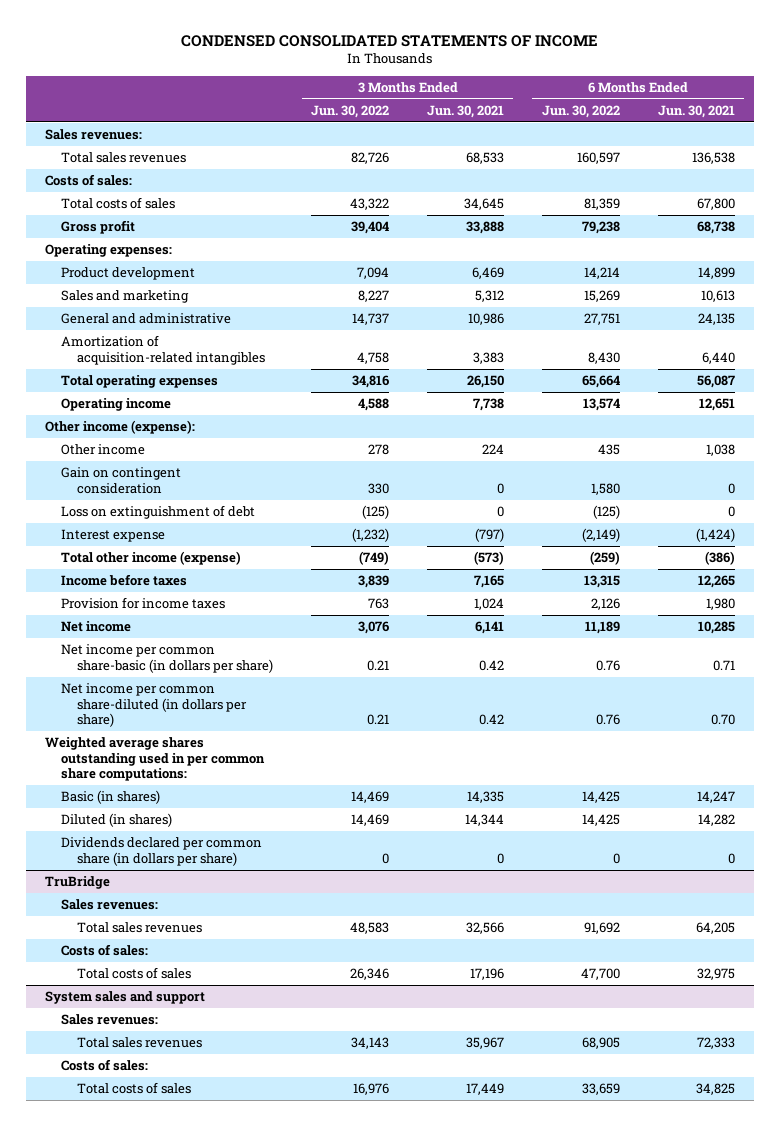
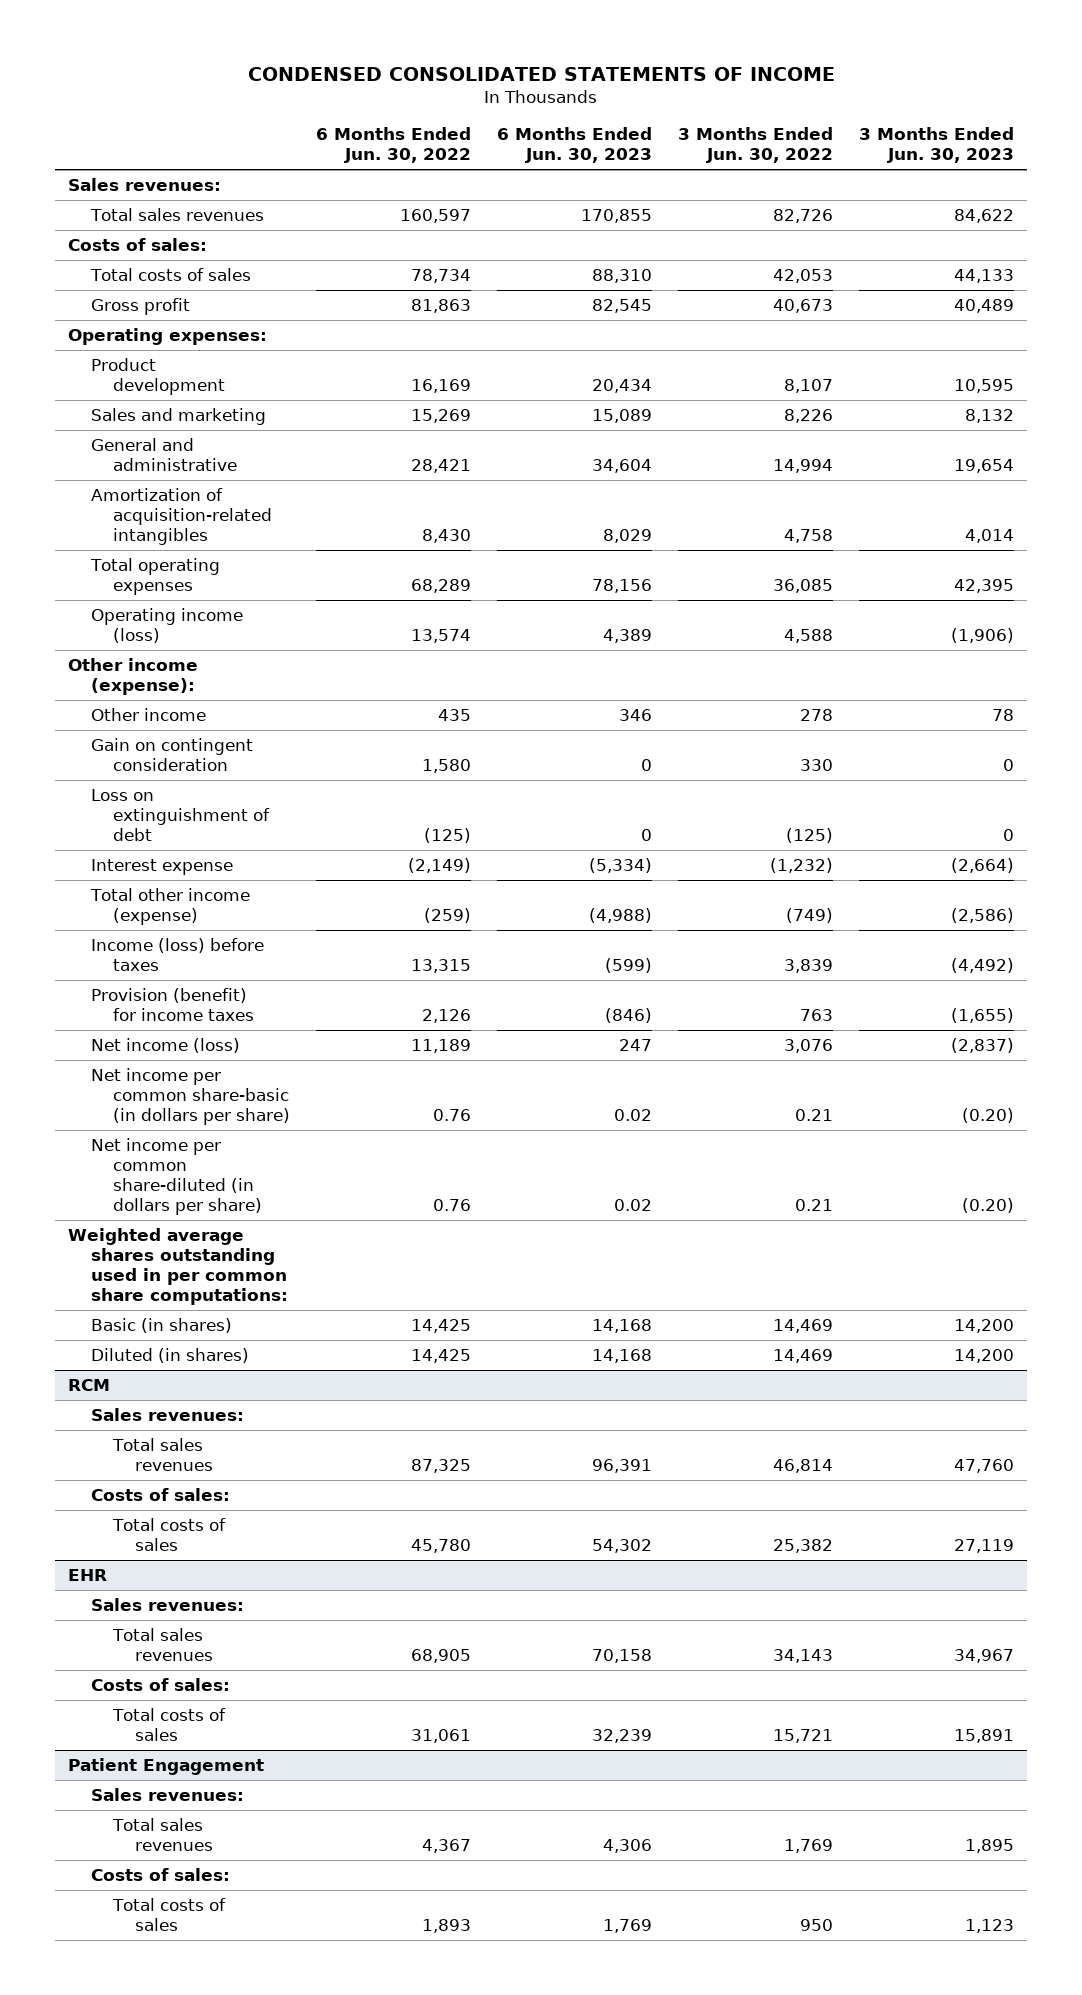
- | 3 Months Ended Jun. 30, 2022 | 3 Months Ended Jun. 30, 2021 | 6 Months Ended Jun. 30, 2022 | 6 Months Ended Jun. 30, 2021
+ | 6 Months Ended Jun. 30, 2022 | 6 Months Ended Jun. 30, 2023 | 3 Months Ended Jun. 30, 2022 | 3 Months Ended Jun. 30, 2023
- Total costs of sales | 43,322 | 34,645 | 81,359 | 67,800
- Gross profit | 39,404 | 33,888 | 79,238 | 68,738
+ Total costs of sales | 78,734 | 88,310 | 42,053 | 44,133
+ Gross profit | 81,863 | 82,545 | 40,673 | 40,489
- Product development | 7,094 | 6,469 | 14,214 | 14,899
- Sales and marketing | 8,227 | 5,312 | 15,269 | 10,613
- General and administrative | 14,737 | 10,986 | 27,751 | 24,135
+ Product development | 16,169 | 20,434 | 8,107 | 10,595
+ Sales and marketing | 15,269 | 15,089 | 8,226 | 8,132
+ General and administrative | 28,421 | 34,604 | 14,994 | 19,654
- Total operating expenses | 34,816 | 26,150 | 65,664 | 56,087
- Operating income | 4,588 | 7,738 | 13,574 | 12,651
+ Total operating expenses | 68,289 | 78,156 | 36,085 | 42,395
+ Operating income (loss) | 13,574 | 4,389 | 4,588 | (1,906)
- Income before taxes | 3,839 | 7,165 | 13,315 | 12,265
- Provision for income taxes | 763 | 1,024 | 2,126 | 1,980
- Net income | 3,076 | 6,141 | 11,189 | 10,285
+ Income (loss) before taxes | 13,315 | (599) | 3,839 | (4,492)
+ Provision (benefit) for income taxes | 2,126 | (846) | 763 | (1,655)
+ Net income (loss) | 11,189 | 247 | 3,076 | (2,837)
- Dividends declared per common share (in dollars per share) | 0 | 0 | 0 | 0
- TruBridge
+ RCM
- Total sales revenues | 48,583 | 32,566 | 91,692 | 64,205
+ Total sales revenues | 87,325 | 96,391 | 46,814 | 47,760
- Total costs of sales | 26,346 | 17,196 | 47,700 | 32,975
- System sales and support
+ Total costs of sales | 45,780 | 54,302 | 25,382 | 27,119
+ EHR
- Total costs of sales | 16,976 | 17,449 | 33,659 | 34,825
+ Total costs of sales | 31,061 | 32,239 | 15,721 | 15,891
+ Patient Engagement
+ Sales revenues:
+ Total sales revenues | 4,367 | 4,306 | 1,769 | 1,895
+ Costs of sales:
+ Total costs of sales | 1,893 | 1,769 | 950 | 1,123

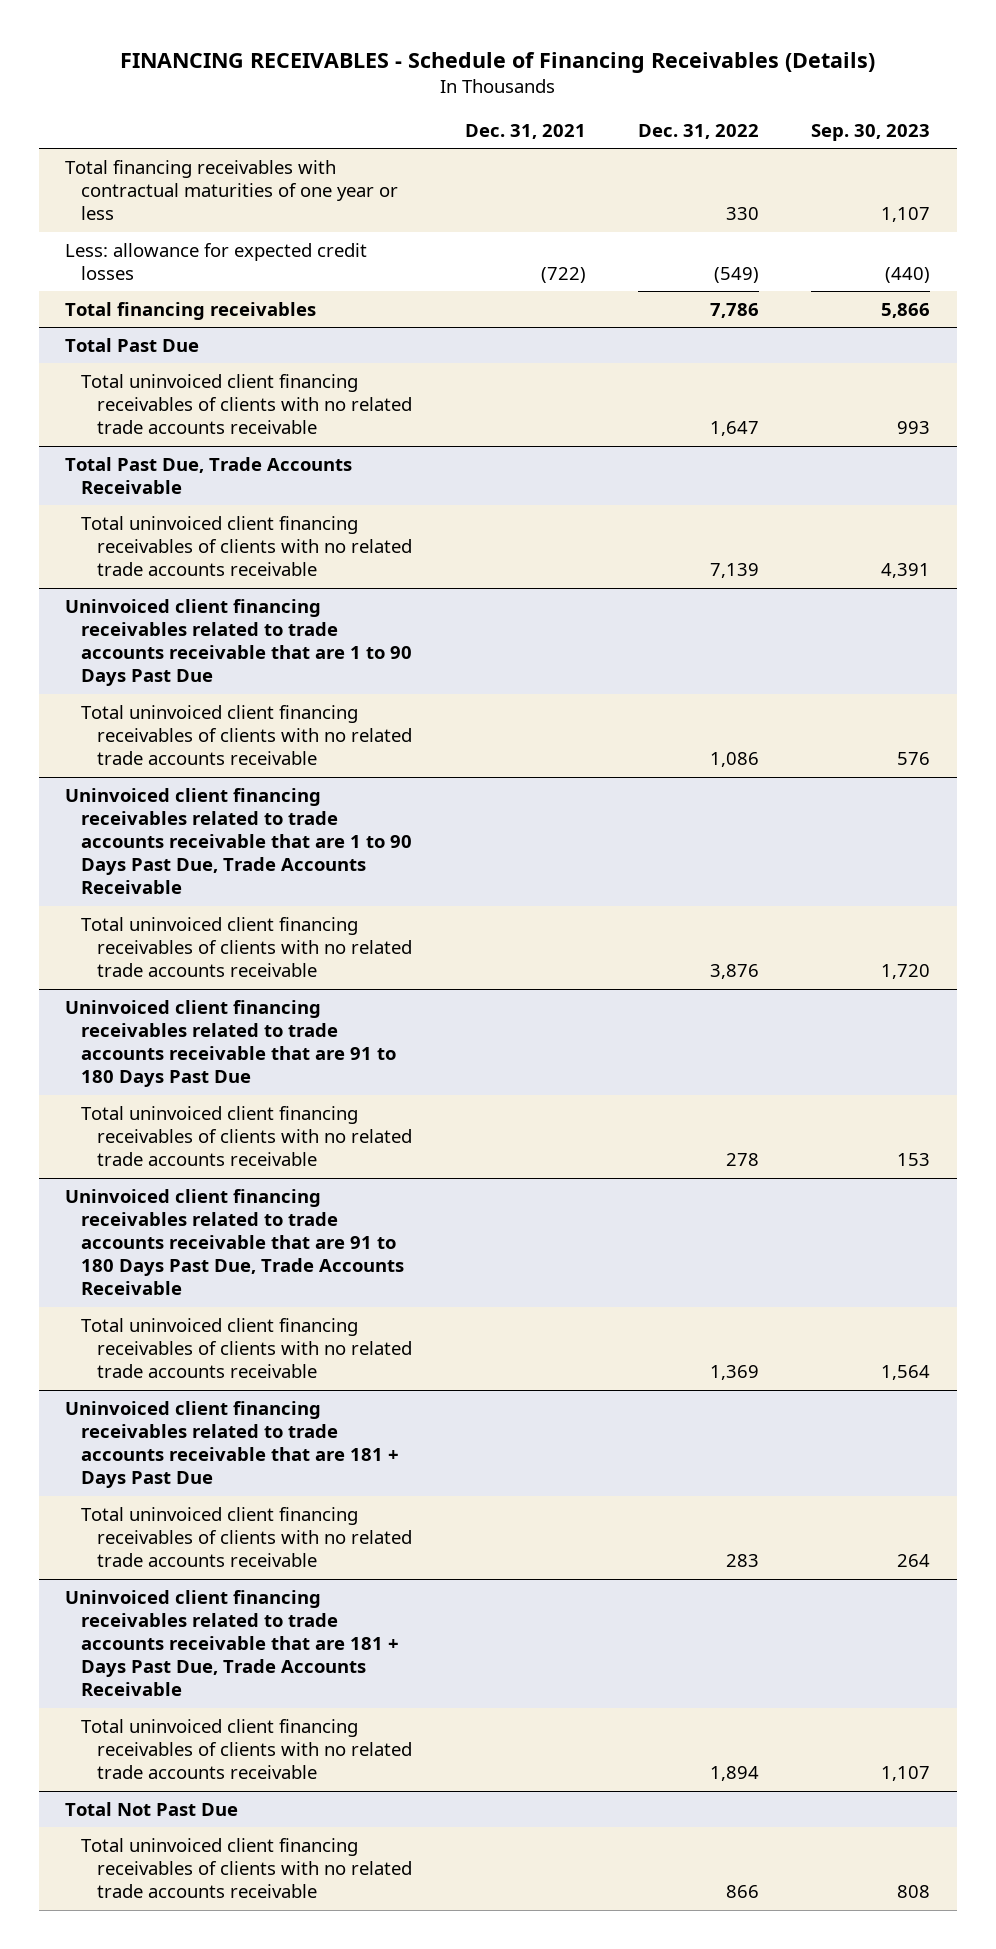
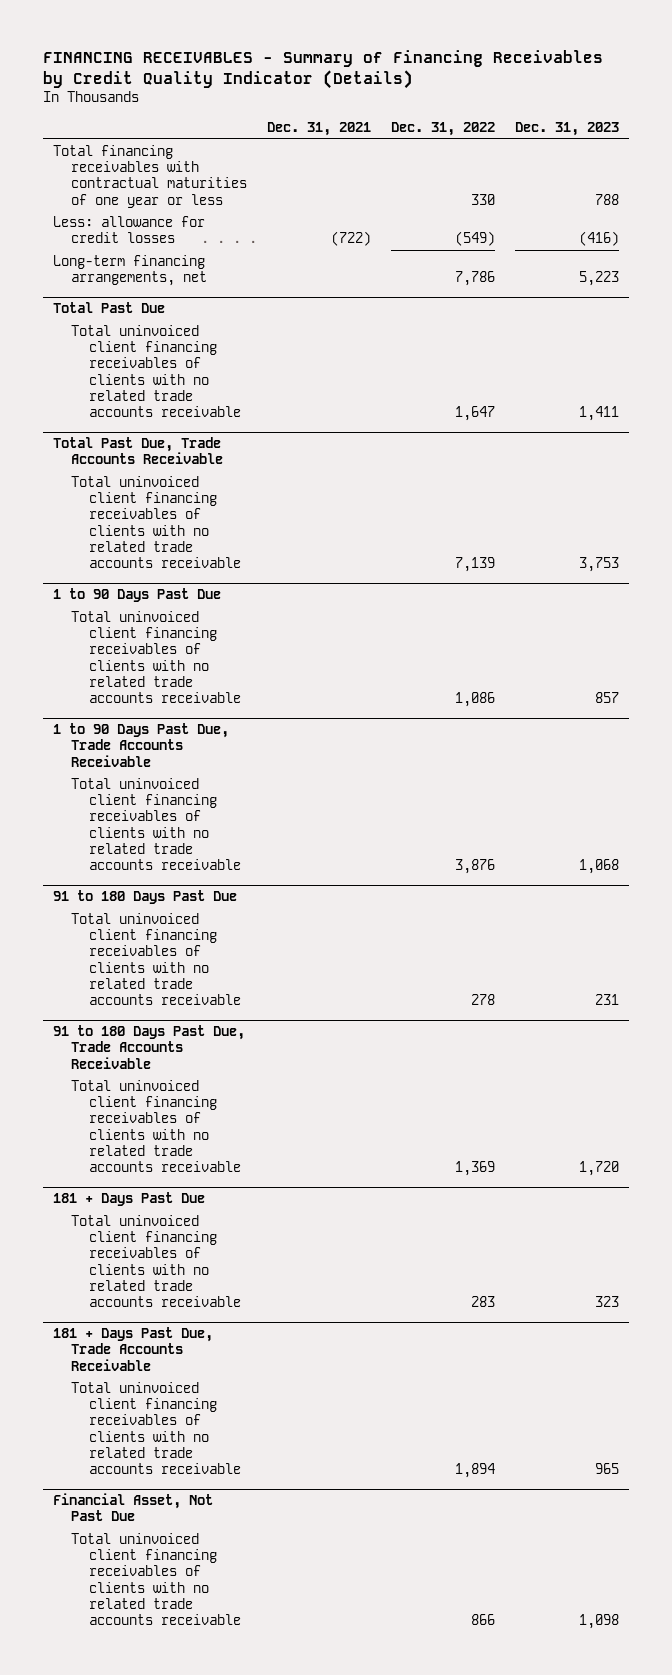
- FINANCING RECEIVABLES - Schedule of Financing Receivables (Details)
+ FINANCING RECEIVABLES - Summary of Financing Receivables by Credit Quality Indicator (Details)
- | Dec. 31, 2021 | Dec. 31, 2022 | Sep. 30, 2023
+ | Dec. 31, 2021 | Dec. 31, 2022 | Dec. 31, 2023
- Less: allowance for expected credit losses | (722) | (549) | (440)
- Total financing receivables | | 7,786 | 5,866
+ Less: allowance for credit losses | (722) | (549) | (416)
+ Long-term financing arrangements, net | | 7,786 | 5,223
- Uninvoiced client financing receivables related to trade accounts receivable that are 1 to 90 Days Past Due
+ 1 to 90 Days Past Due
- Uninvoiced client financing receivables related to trade accounts receivable that are 1 to 90 Days Past Due, Trade Accounts Receivable
+ 1 to 90 Days Past Due, Trade Accounts Receivable
- Uninvoiced client financing receivables related to trade accounts receivable that are 91 to 180 Days Past Due
+ 91 to 180 Days Past Due
- Uninvoiced client financing receivables related to trade accounts receivable that are 91 to 180 Days Past Due, Trade Accounts Receivable
+ 91 to 180 Days Past Due, Trade Accounts Receivable
- Uninvoiced client financing receivables related to trade accounts receivable that are 181 + Days Past Due
+ 181 + Days Past Due
- Uninvoiced client financing receivables related to trade accounts receivable that are 181 + Days Past Due, Trade Accounts Receivable
+ 181 + Days Past Due, Trade Accounts Receivable
- Total Not Past Due
+ Financial Asset, Not Past Due

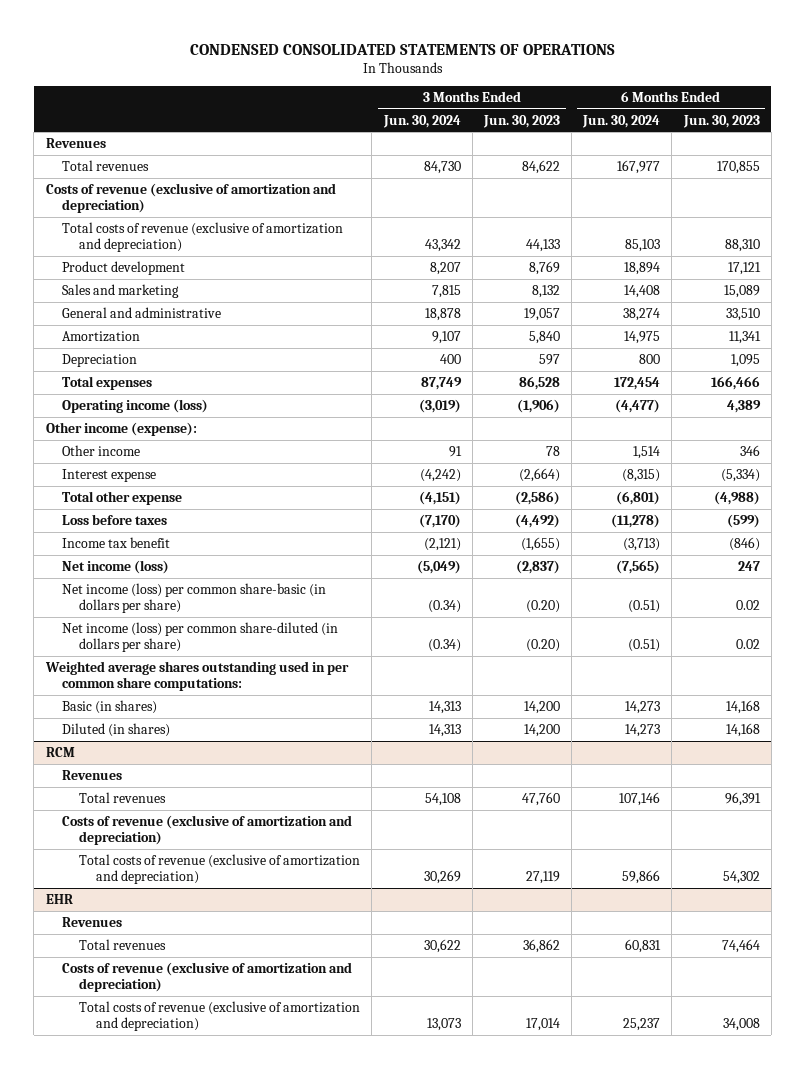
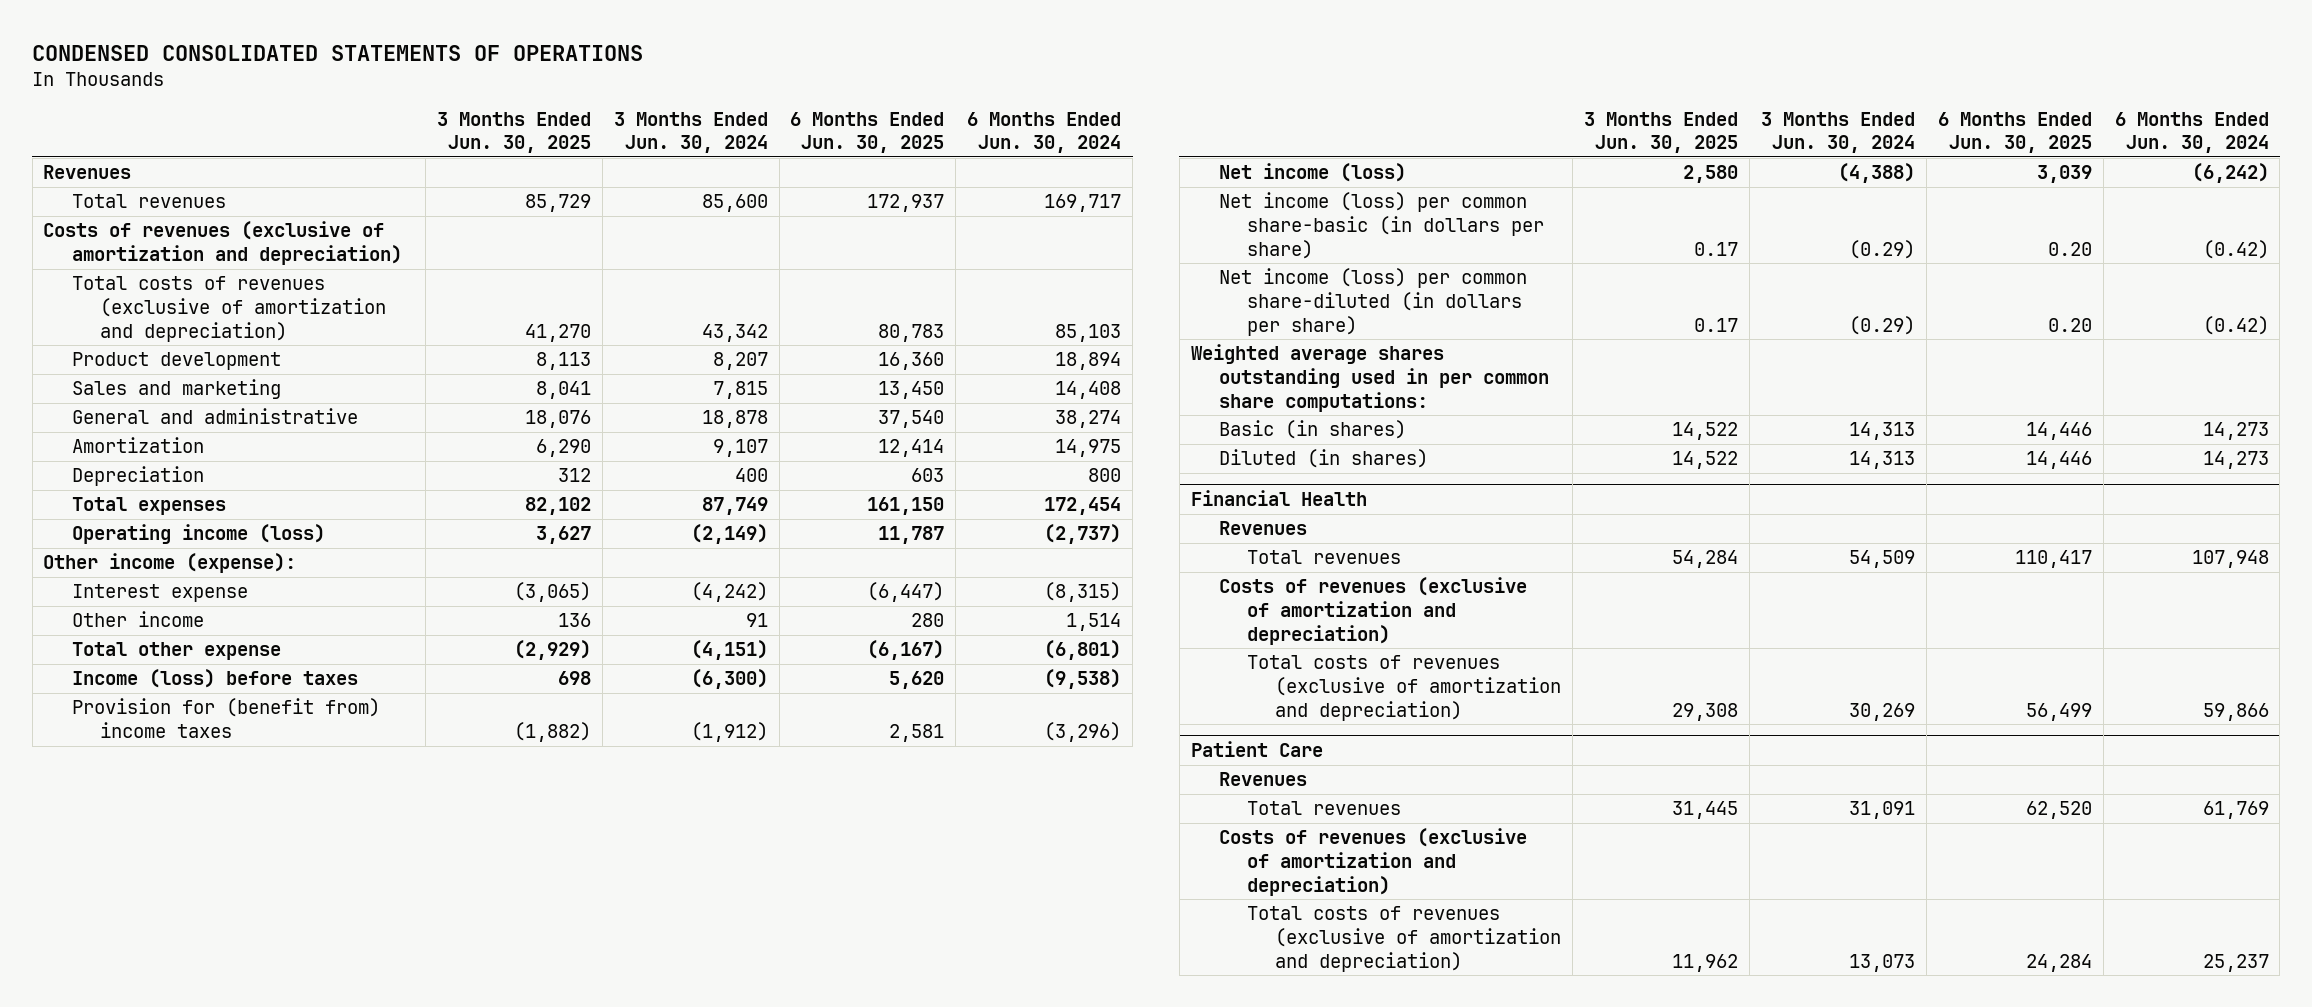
- | 3 Months Ended Jun. 30, 2024 | 3 Months Ended Jun. 30, 2023 | 6 Months Ended Jun. 30, 2024 | 6 Months Ended Jun. 30, 2023
+ | 3 Months Ended Jun. 30, 2025 | 3 Months Ended Jun. 30, 2024 | 6 Months Ended Jun. 30, 2025 | 6 Months Ended Jun. 30, 2024
- Total revenues | 84,730 | 84,622 | 167,977 | 170,855
- Costs of revenue (exclusive of amortization and depreciation)
- Total costs of revenue (exclusive of amortization and depreciation) | 43,342 | 44,133 | 85,103 | 88,310
+ Total revenues | 85,729 | 85,600 | 172,937 | 169,717
+ Costs of revenues (exclusive of amortization and depreciation)
+ Total costs of revenues (exclusive of amortization and depreciation) | 41,270 | 43,342 | 80,783 | 85,103
- Operating income (loss) | (3,019) | (1,906) | (4,477) | 4,389
+ Operating income (loss) | 3,627 | (2,149) | 11,787 | (2,737)
moved down: Other income | 136 | 91 | 280 | 1,514
- Loss before taxes | (7,170) | (4,492) | (11,278) | (599)
- Income tax benefit | (2,121) | (1,655) | (3,713) | (846)
- Net income (loss) | (5,049) | (2,837) | (7,565) | 247
- Net income (loss) per common share-basic (in dollars per share) | (0.34) | (0.20) | (0.51) | 0.02
- Net income (loss) per common share-diluted (in dollars per share) | (0.34) | (0.20) | (0.51) | 0.02
+ Income (loss) before taxes | 698 | (6,300) | 5,620 | (9,538)
+ Provision for (benefit from) income taxes | (1,882) | (1,912) | 2,581 | (3,296)
+ Net income (loss) | 2,580 | (4,388) | 3,039 | (6,242)
+ Net income (loss) per common share-basic (in dollars per share) | 0.17 | (0.29) | 0.20 | (0.42)
+ Net income (loss) per common share-diluted (in dollars per share) | 0.17 | (0.29) | 0.20 | (0.42)
- RCM
+ Financial Health
- Total revenues | 54,108 | 47,760 | 107,146 | 96,391
- Costs of revenue (exclusive of amortization and depreciation)
- Total costs of revenue (exclusive of amortization and depreciation) | 30,269 | 27,119 | 59,866 | 54,302
- EHR
+ Total revenues | 54,284 | 54,509 | 110,417 | 107,948
+ Costs of revenues (exclusive of amortization and depreciation)
+ Total costs of revenues (exclusive of amortization and depreciation) | 29,308 | 30,269 | 56,499 | 59,866
+ Patient Care
- Total revenues | 30,622 | 36,862 | 60,831 | 74,464
- Costs of revenue (exclusive of amortization and depreciation)
- Total costs of revenue (exclusive of amortization and depreciation) | 13,073 | 17,014 | 25,237 | 34,008
+ Total revenues | 31,445 | 31,091 | 62,520 | 61,769
+ Costs of revenues (exclusive of amortization and depreciation)
+ Total costs of revenues (exclusive of amortization and depreciation) | 11,962 | 13,073 | 24,284 | 25,237

